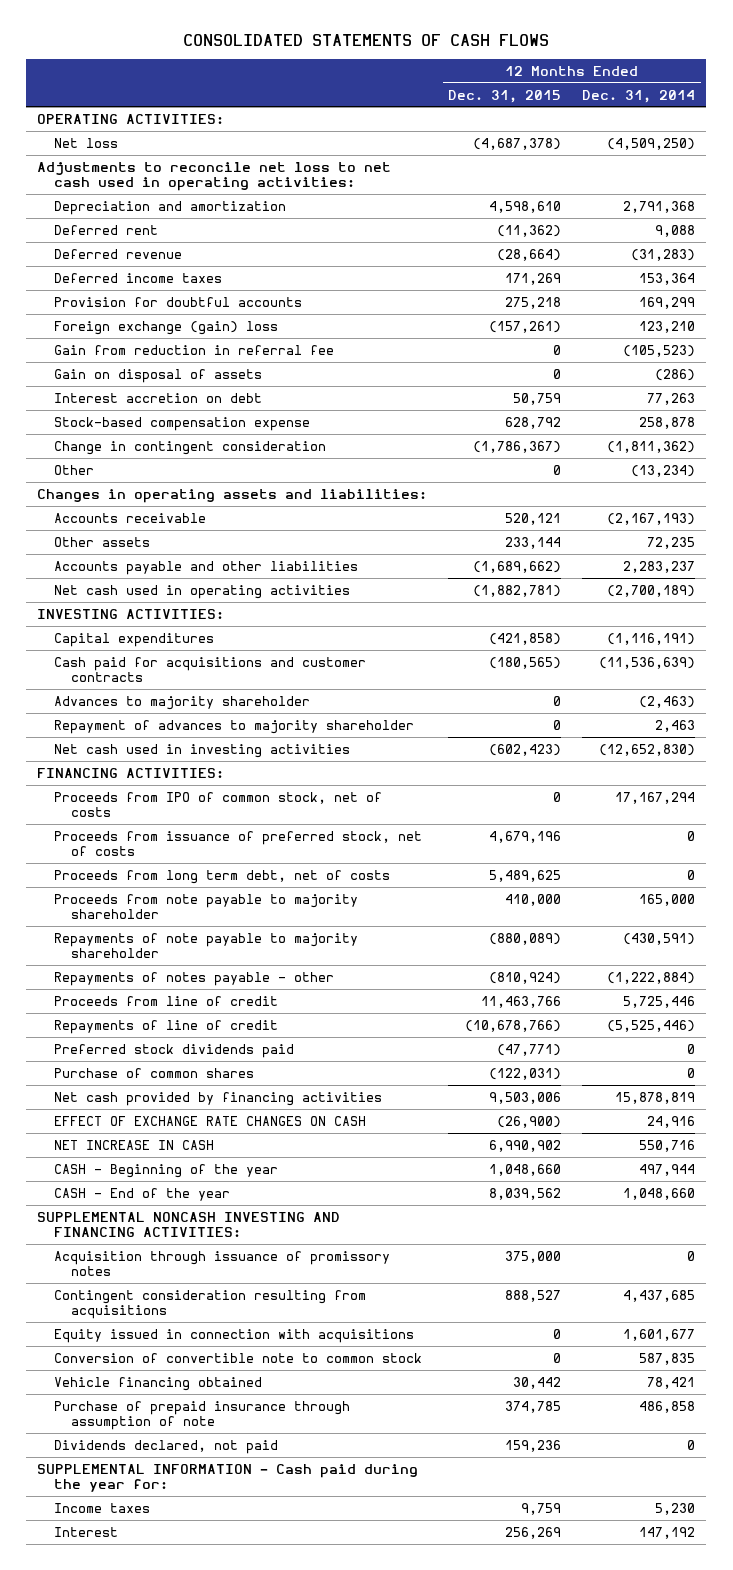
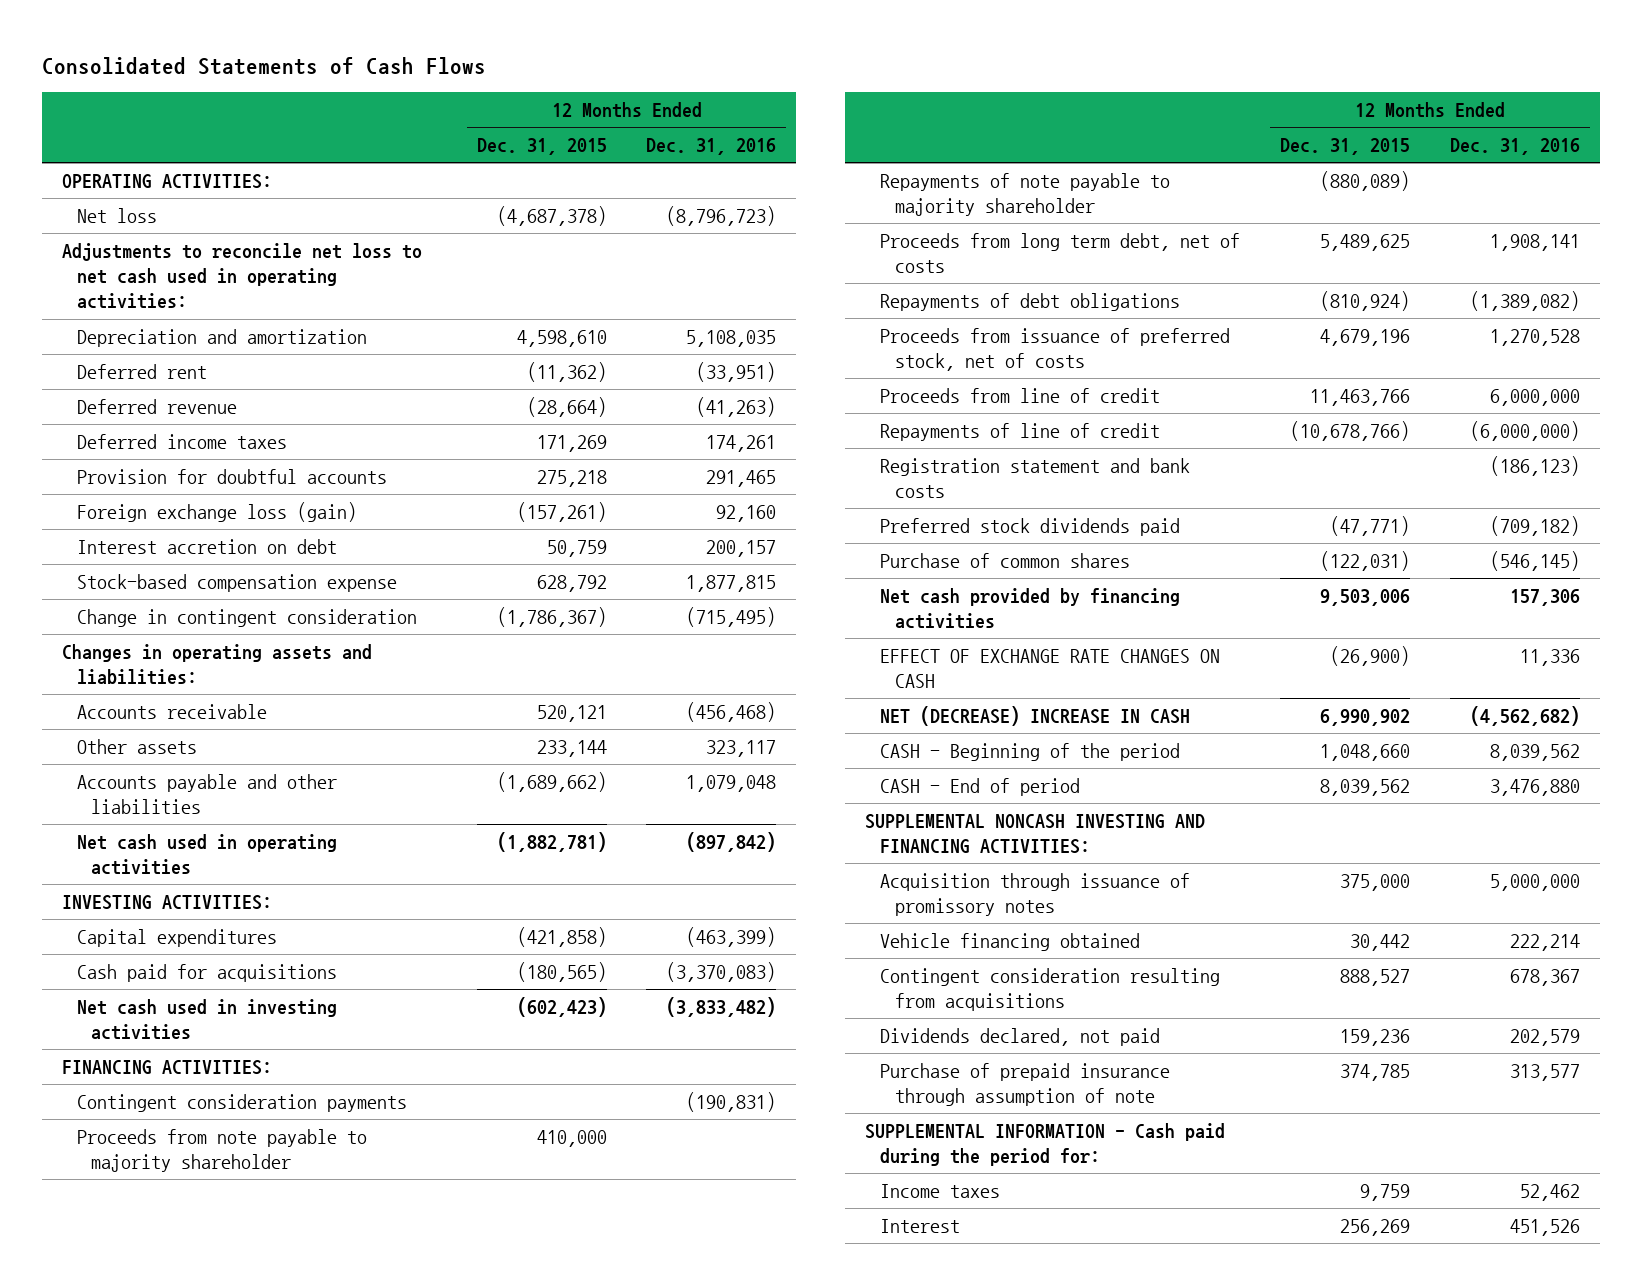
- CONSOLIDATED STATEMENTS OF CASH FLOWS
+ Consolidated Statements of Cash Flows
- | 12 Months Ended Dec. 31, 2015 | 12 Months Ended Dec. 31, 2014
+ | 12 Months Ended Dec. 31, 2015 | 12 Months Ended Dec. 31, 2016
- Foreign exchange (gain) loss | (157,261) | 123,210
- Gain from reduction in referral fee | 0 | (105,523)
- Gain on disposal of assets | 0 | (286)
+ Foreign exchange loss (gain) | (157,261) | 92,160
- Other | 0 | (13,234)
- Cash paid for acquisitions and customer contracts | (180,565) | (11,536,639)
- Advances to majority shareholder | 0 | (2,463)
- Repayment of advances to majority shareholder | 0 | 2,463
+ Cash paid for acquisitions | (180,565) | (3,370,083)
- Proceeds from IPO of common stock, net of costs | 0 | 17,167,294
+ Contingent consideration payments | | (190,831)
- Repayments of notes payable - other | (810,924) | (1,222,884)
moved down: Proceeds from long term debt, net of costs | 5,489,625 | 1,908,141
+ Repayments of debt obligations | (810,924) | (1,389,082)
moved down: Proceeds from issuance of preferred stock, net of costs | 4,679,196 | 1,270,528
+ Registration statement and bank costs | | (186,123)
- NET INCREASE IN CASH | 6,990,902 | 550,716
- CASH - Beginning of the year | 1,048,660 | 497,944
- CASH - End of the year | 8,039,562 | 1,048,660
+ NET (DECREASE) INCREASE IN CASH | 6,990,902 | (4,562,682)
+ CASH - Beginning of the period | 1,048,660 | 8,039,562
+ CASH - End of period | 8,039,562 | 3,476,880
- Equity issued in connection with acquisitions | 0 | 1,601,677
- Conversion of convertible note to common stock | 0 | 587,835
moved down: Contingent consideration resulting from acquisitions | 888,527 | 678,367
- SUPPLEMENTAL INFORMATION - Cash paid during the year for:
moved down: Purchase of prepaid insurance through assumption of note | 374,785 | 313,577
+ SUPPLEMENTAL INFORMATION - Cash paid during the period for:

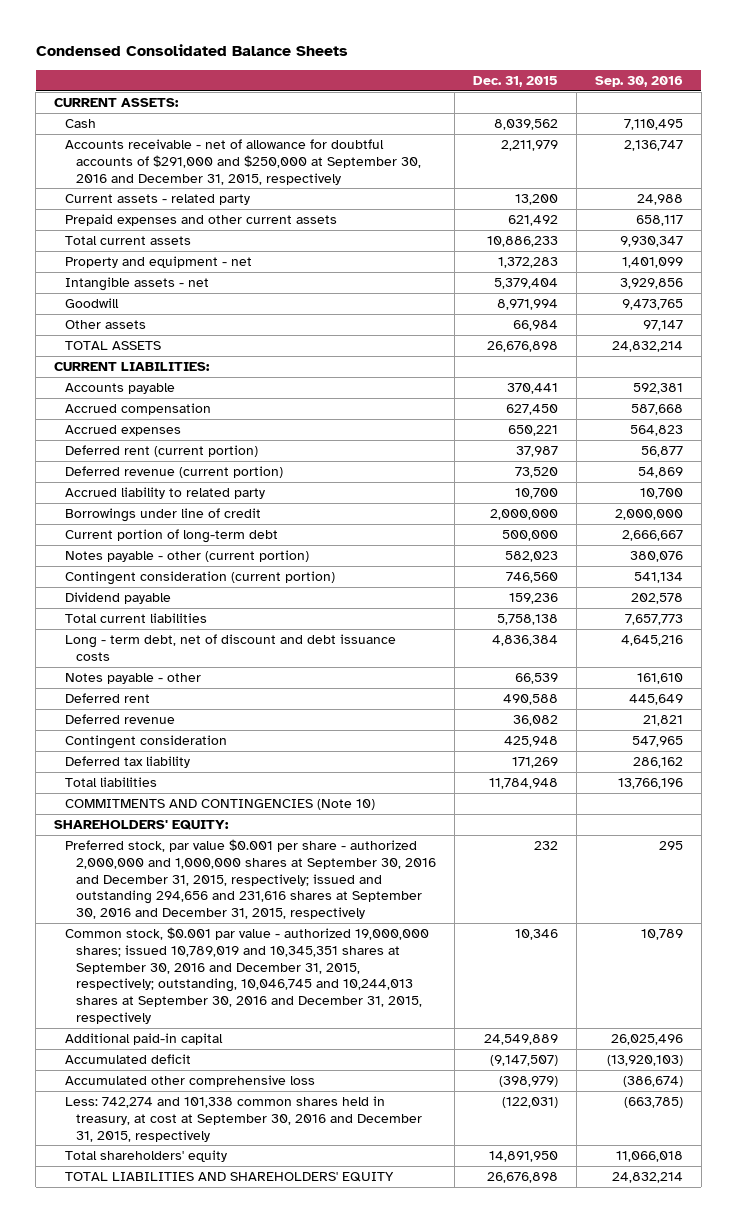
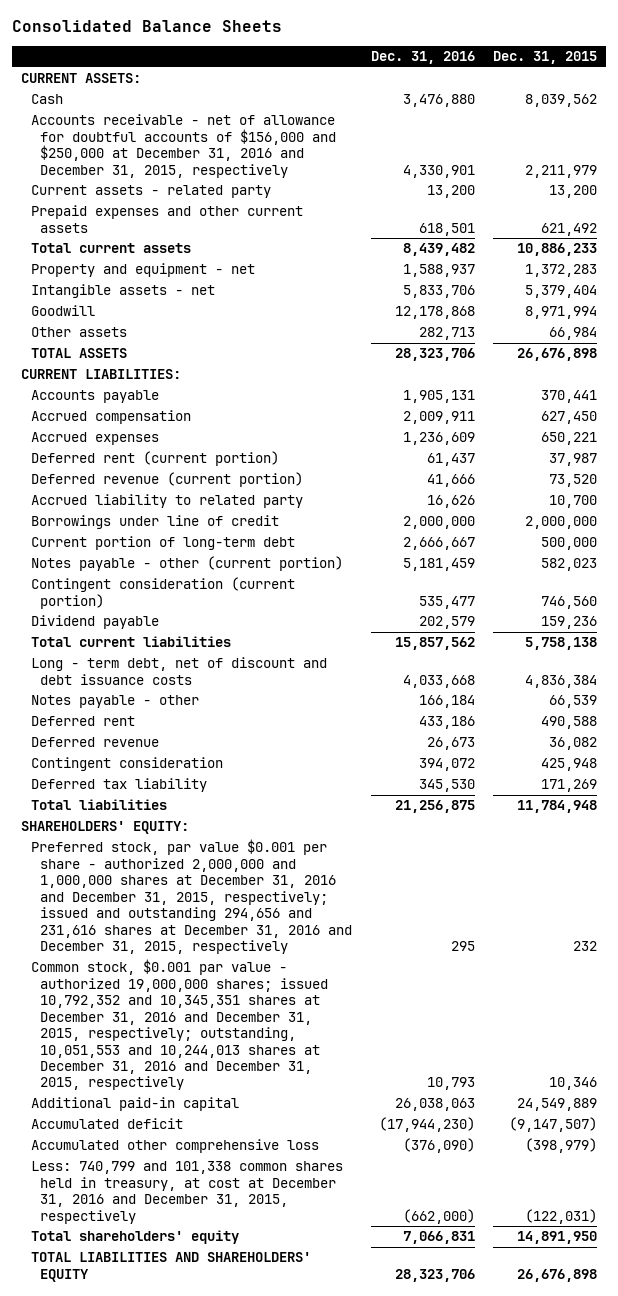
- Condensed Consolidated Balance Sheets
+ Consolidated Balance Sheets
- | Dec. 31, 2015 | Sep. 30, 2016
+ | Dec. 31, 2016 | Dec. 31, 2015
- Accounts receivable - net of allowance for doubtful accounts of $291,000 and $250,000 at September 30, 2016 and December 31, 2015, respectively | 2,211,979 | 2,136,747
+ Accounts receivable - net of allowance for doubtful accounts of $156,000 and $250,000 at December 31, 2016 and December 31, 2015, respectively | 4,330,901 | 2,211,979
- COMMITMENTS AND CONTINGENCIES (Note 10)
- Preferred stock, par value $0.001 per share - authorized 2,000,000 and 1,000,000 shares at September 30, 2016 and December 31, 2015, respectively; issued and outstanding 294,656 and 231,616 shares at September 30, 2016 and December 31, 2015, respectively | 232 | 295
- Common stock, $0.001 par value - authorized 19,000,000 shares; issued 10,789,019 and 10,345,351 shares at September 30, 2016 and December 31, 2015, respectively; outstanding, 10,046,745 and 10,244,013 shares at September 30, 2016 and December 31, 2015, respectively | 10,346 | 10,789
+ Preferred stock, par value $0.001 per share - authorized 2,000,000 and 1,000,000 shares at December 31, 2016 and December 31, 2015, respectively; issued and outstanding 294,656 and 231,616 shares at December 31, 2016 and December 31, 2015, respectively | 295 | 232
+ Common stock, $0.001 par value - authorized 19,000,000 shares; issued 10,792,352 and 10,345,351 shares at December 31, 2016 and December 31, 2015, respectively; outstanding, 10,051,553 and 10,244,013 shares at December 31, 2016 and December 31, 2015, respectively | 10,793 | 10,346
- Less: 742,274 and 101,338 common shares held in treasury, at cost at September 30, 2016 and December 31, 2015, respectively | (122,031) | (663,785)
+ Less: 740,799 and 101,338 common shares held in treasury, at cost at December 31, 2016 and December 31, 2015, respectively | (662,000) | (122,031)

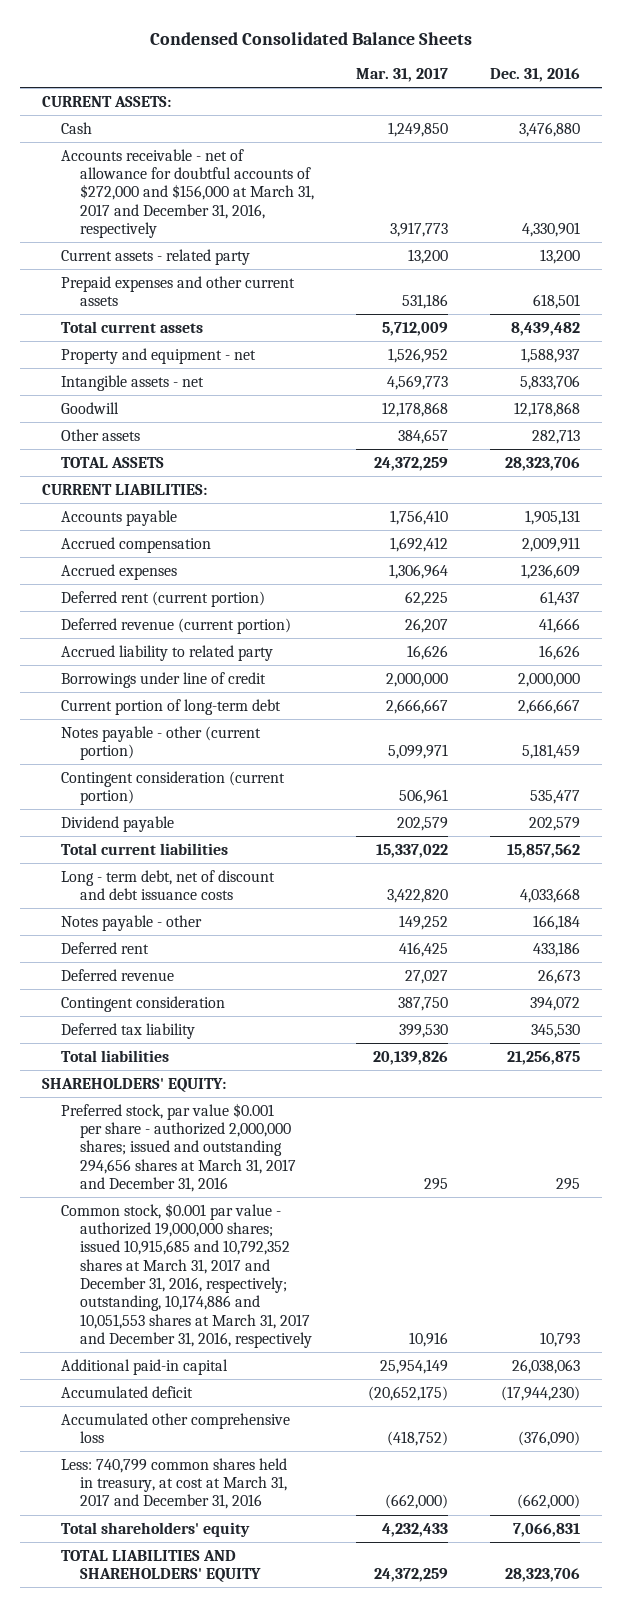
- Consolidated Balance Sheets
+ Condensed Consolidated Balance Sheets
- | Dec. 31, 2016 | Dec. 31, 2015
+ | Mar. 31, 2017 | Dec. 31, 2016
- Accounts receivable - net of allowance for doubtful accounts of $156,000 and $250,000 at December 31, 2016 and December 31, 2015, respectively | 4,330,901 | 2,211,979
+ Accounts receivable - net of allowance for doubtful accounts of $272,000 and $156,000 at March 31, 2017 and December 31, 2016, respectively | 3,917,773 | 4,330,901
- Preferred stock, par value $0.001 per share - authorized 2,000,000 and 1,000,000 shares at December 31, 2016 and December 31, 2015, respectively; issued and outstanding 294,656 and 231,616 shares at December 31, 2016 and December 31, 2015, respectively | 295 | 232
- Common stock, $0.001 par value - authorized 19,000,000 shares; issued 10,792,352 and 10,345,351 shares at December 31, 2016 and December 31, 2015, respectively; outstanding, 10,051,553 and 10,244,013 shares at December 31, 2016 and December 31, 2015, respectively | 10,793 | 10,346
+ Preferred stock, par value $0.001 per share - authorized 2,000,000 shares; issued and outstanding 294,656 shares at March 31, 2017 and December 31, 2016 | 295 | 295
+ Common stock, $0.001 par value - authorized 19,000,000 shares; issued 10,915,685 and 10,792,352 shares at March 31, 2017 and December 31, 2016, respectively; outstanding, 10,174,886 and 10,051,553 shares at March 31, 2017 and December 31, 2016, respectively | 10,916 | 10,793
- Less: 740,799 and 101,338 common shares held in treasury, at cost at December 31, 2016 and December 31, 2015, respectively | (662,000) | (122,031)
+ Less: 740,799 common shares held in treasury, at cost at March 31, 2017 and December 31, 2016 | (662,000) | (662,000)

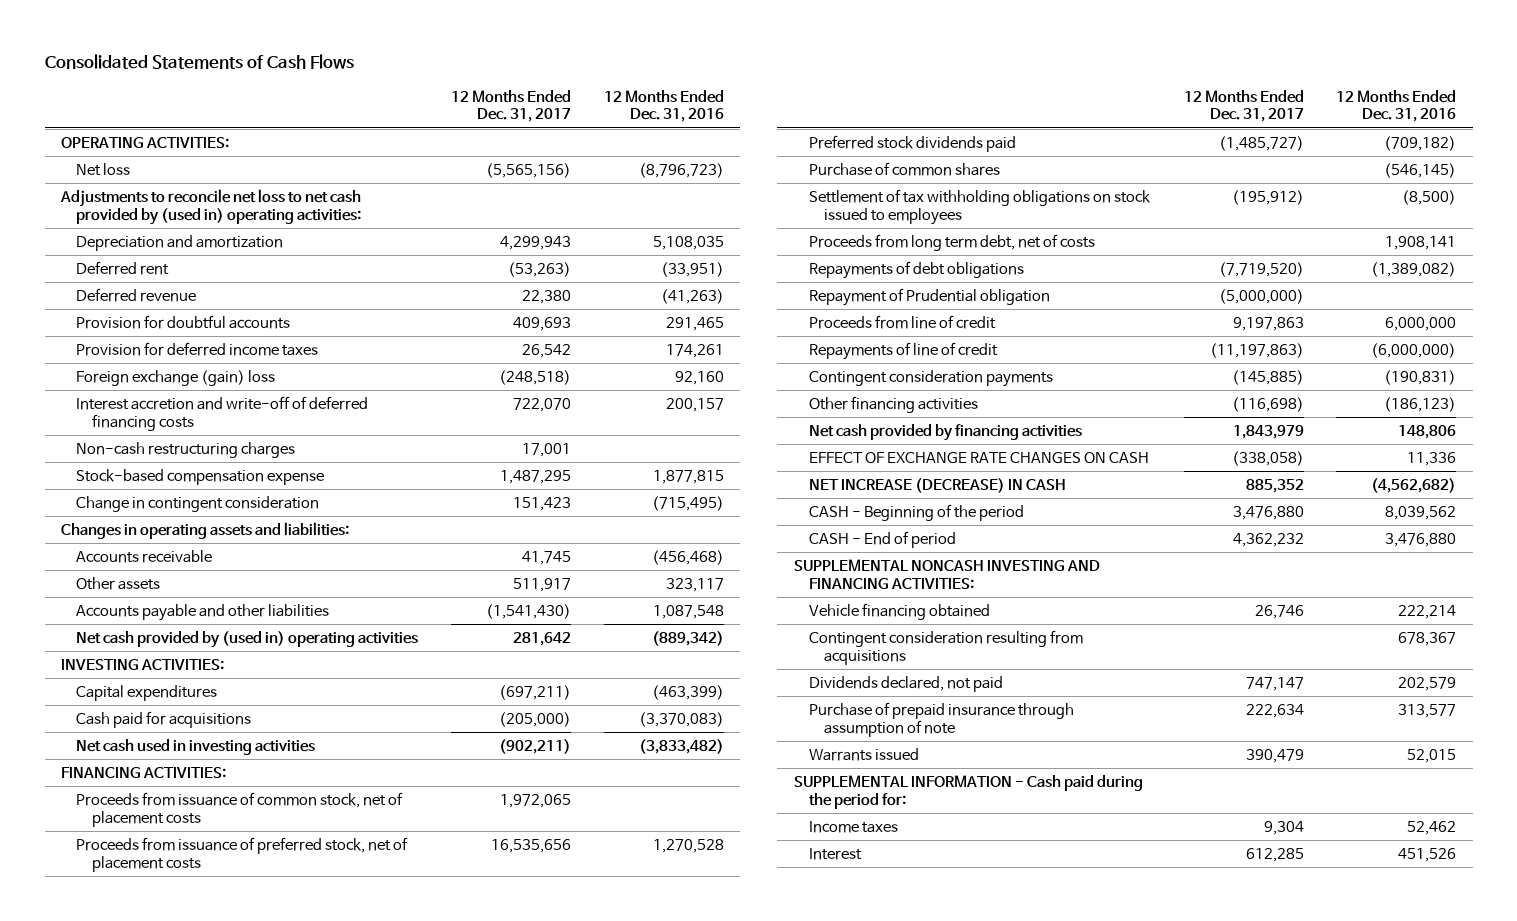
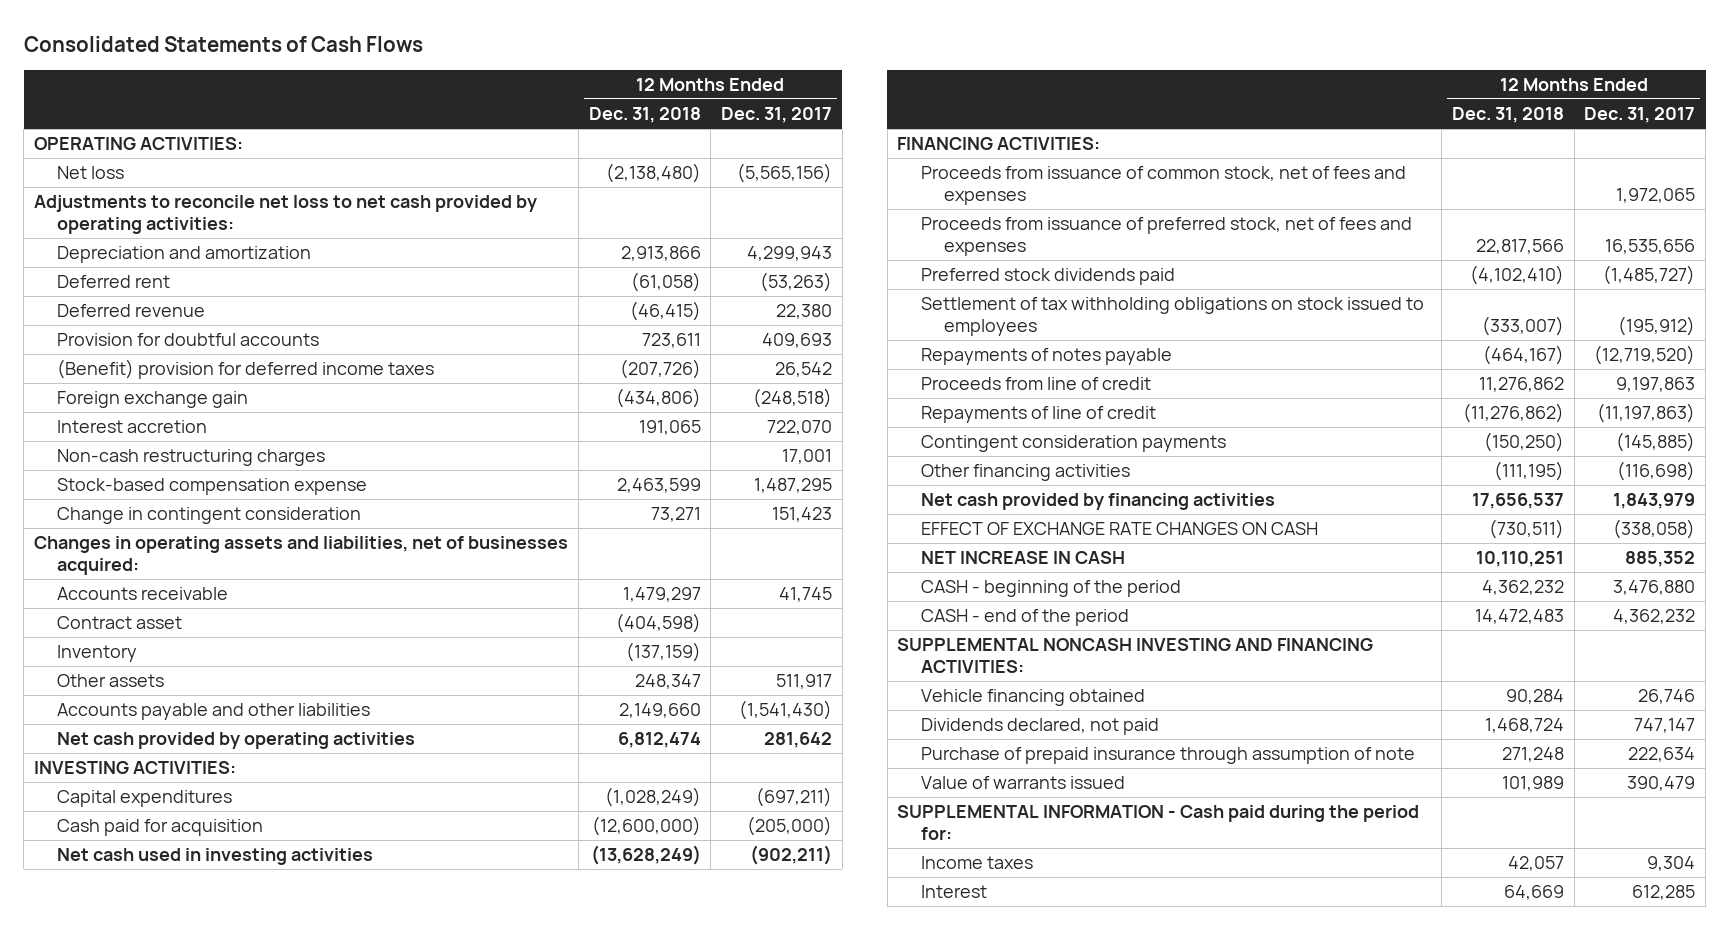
- | 12 Months Ended Dec. 31, 2017 | 12 Months Ended Dec. 31, 2016
+ | 12 Months Ended Dec. 31, 2018 | 12 Months Ended Dec. 31, 2017
- Adjustments to reconcile net loss to net cash provided by (used in) operating activities:
+ Adjustments to reconcile net loss to net cash provided by operating activities:
- Provision for deferred income taxes | 26,542 | 174,261
- Foreign exchange (gain) loss | (248,518) | 92,160
- Interest accretion and write-off of deferred financing costs | 722,070 | 200,157
+ (Benefit) provision for deferred income taxes | (207,726) | 26,542
+ Foreign exchange gain | (434,806) | (248,518)
+ Interest accretion | 191,065 | 722,070
- Changes in operating assets and liabilities:
+ Changes in operating assets and liabilities, net of businesses acquired:
+ Contract asset | (404,598) |
+ Inventory | (137,159) |
- Net cash provided by (used in) operating activities | 281,642 | (889,342)
+ Net cash provided by operating activities | 6,812,474 | 281,642
- Cash paid for acquisitions | (205,000) | (3,370,083)
+ Cash paid for acquisition | (12,600,000) | (205,000)
- Proceeds from issuance of common stock, net of placement costs | 1,972,065 |
- Proceeds from issuance of preferred stock, net of placement costs | 16,535,656 | 1,270,528
+ Proceeds from issuance of common stock, net of fees and expenses | | 1,972,065
+ Proceeds from issuance of preferred stock, net of fees and expenses | 22,817,566 | 16,535,656
- Purchase of common shares | | (546,145)
- Proceeds from long term debt, net of costs | | 1,908,141
- Repayments of debt obligations | (7,719,520) | (1,389,082)
- Repayment of Prudential obligation | (5,000,000) |
+ Repayments of notes payable | (464,167) | (12,719,520)
- NET INCREASE (DECREASE) IN CASH | 885,352 | (4,562,682)
- CASH - Beginning of the period | 3,476,880 | 8,039,562
- CASH - End of period | 4,362,232 | 3,476,880
+ NET INCREASE IN CASH | 10,110,251 | 885,352
+ CASH - beginning of the period | 4,362,232 | 3,476,880
+ CASH - end of the period | 14,472,483 | 4,362,232
- Contingent consideration resulting from acquisitions | | 678,367
- Warrants issued | 390,479 | 52,015
+ Value of warrants issued | 101,989 | 390,479

